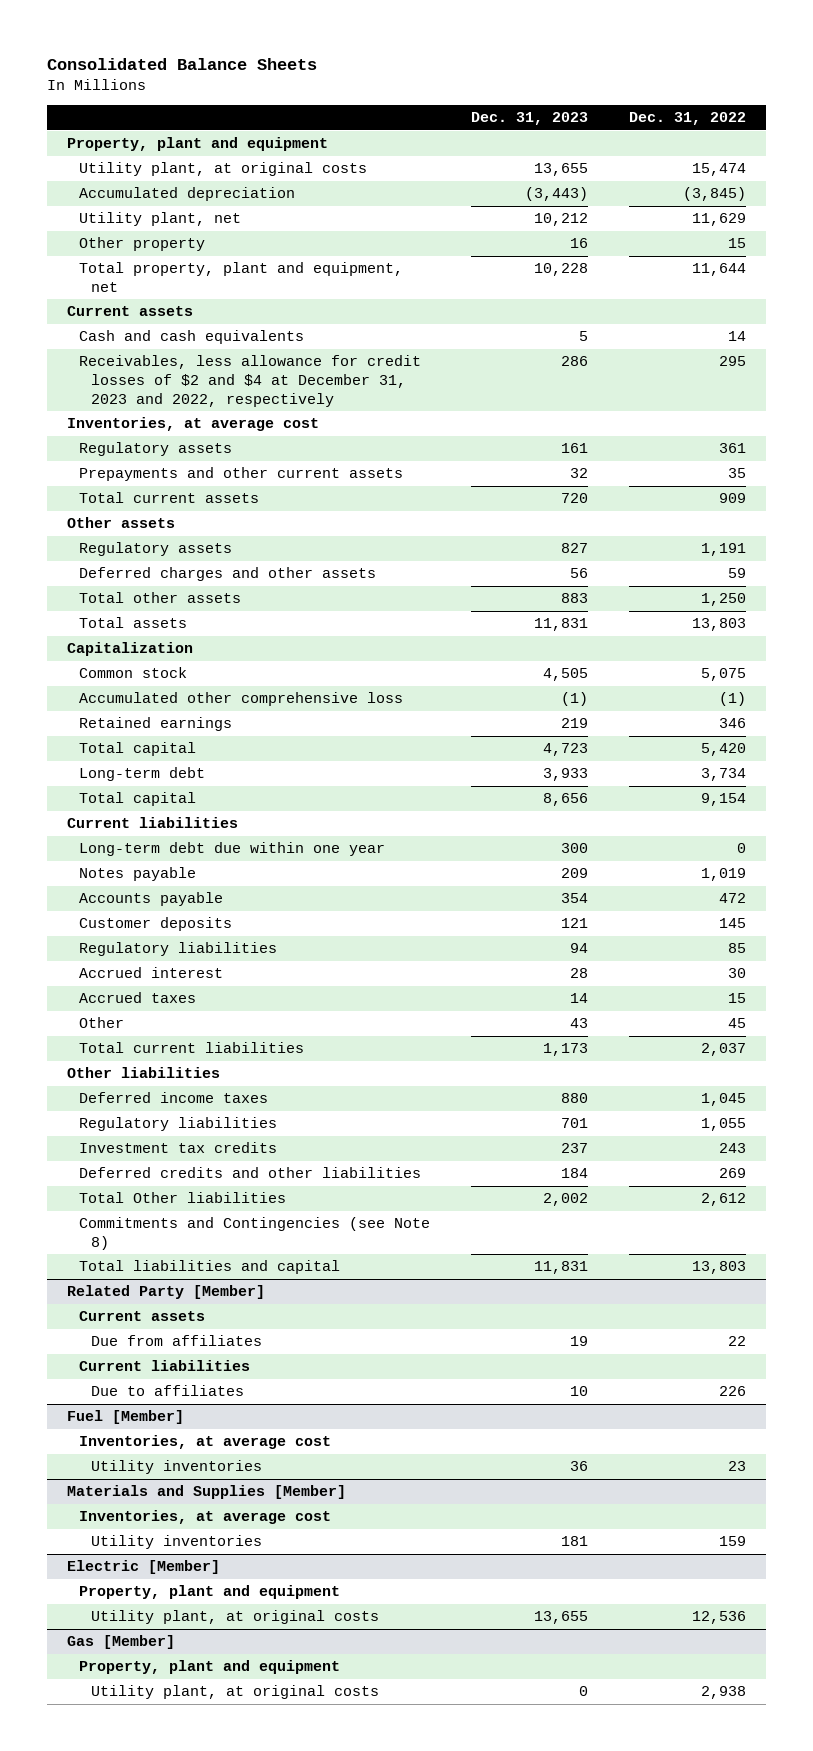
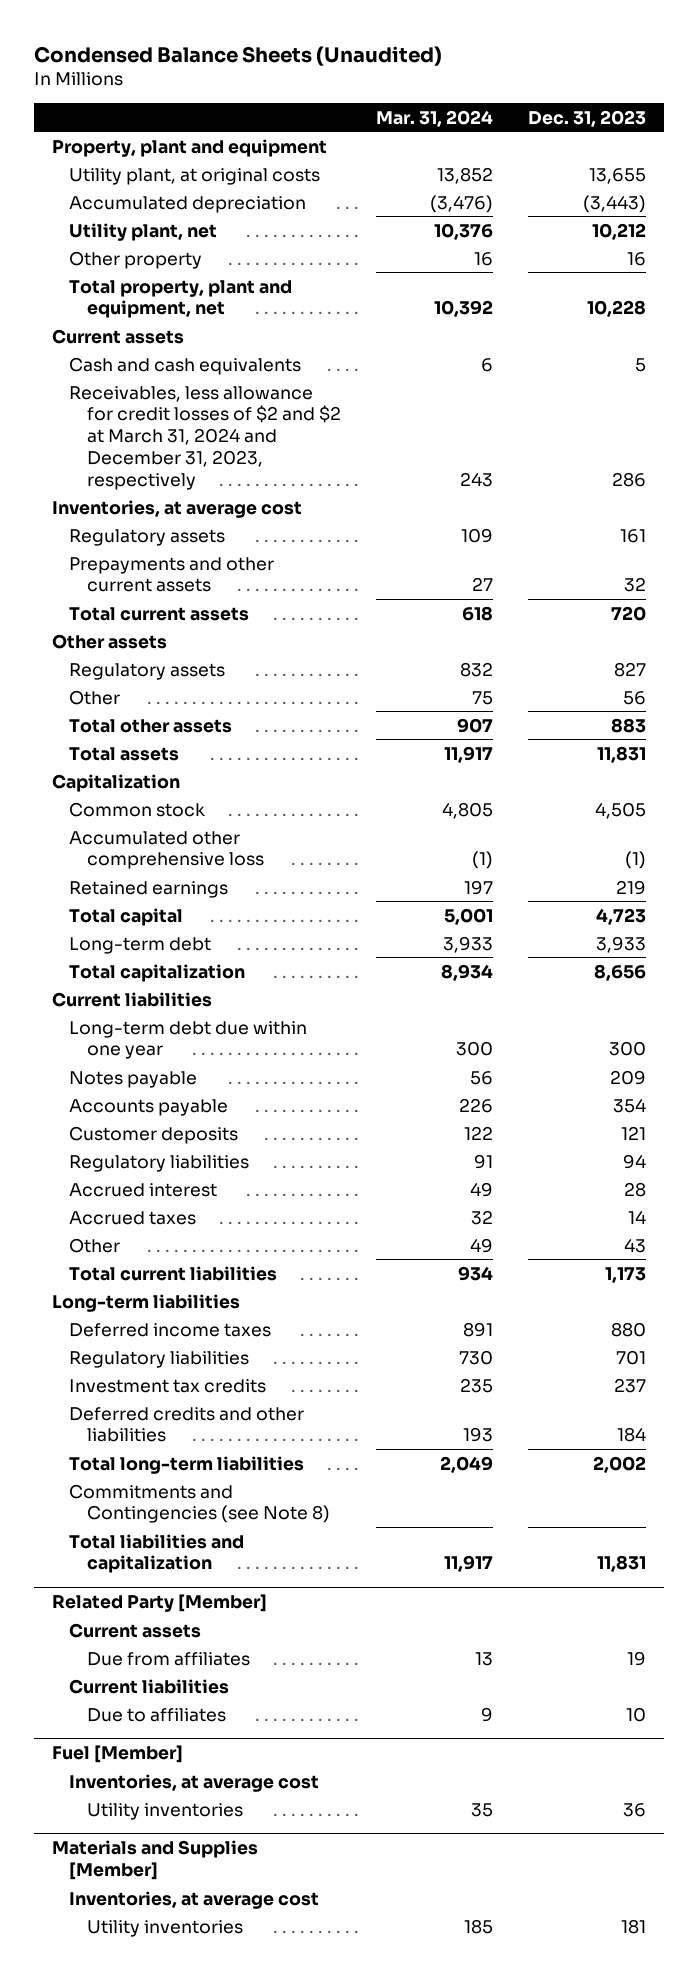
- Consolidated Balance Sheets
+ Condensed Balance Sheets (Unaudited)
- | Dec. 31, 2023 | Dec. 31, 2022
+ | Mar. 31, 2024 | Dec. 31, 2023
- Receivables, less allowance for credit losses of $2 and $4 at December 31, 2023 and 2022, respectively | 286 | 295
+ Receivables, less allowance for credit losses of $2 and $2 at March 31, 2024 and December 31, 2023, respectively | 243 | 286
- Deferred charges and other assets | 56 | 59
+ Other | 75 | 56
- Total capital | 8,656 | 9,154
+ Total capitalization | 8,934 | 8,656
- Other liabilities
+ Long-term liabilities
- Total Other liabilities | 2,002 | 2,612
+ Total long-term liabilities | 2,049 | 2,002
- Total liabilities and capital | 11,831 | 13,803
+ Total liabilities and capitalization | 11,917 | 11,831
- Electric [Member]
- Property, plant and equipment
- Utility plant, at original costs | 13,655 | 12,536
- Gas [Member]
- Property, plant and equipment
- Utility plant, at original costs | 0 | 2,938

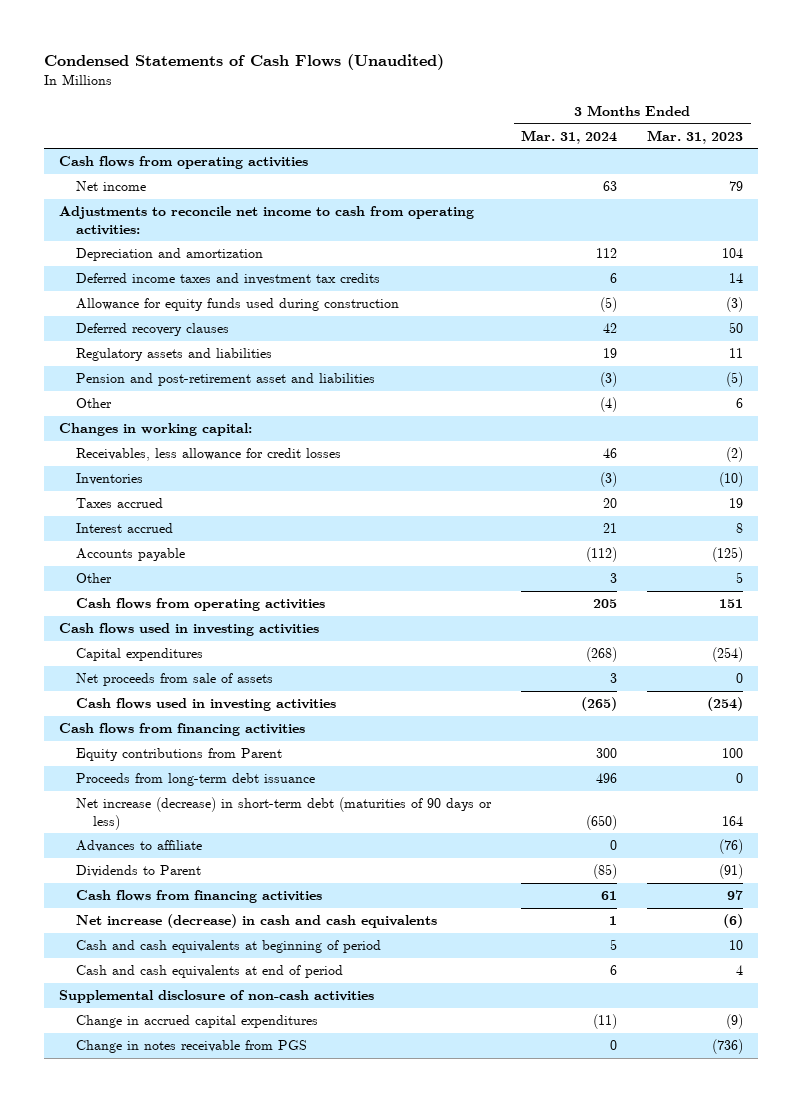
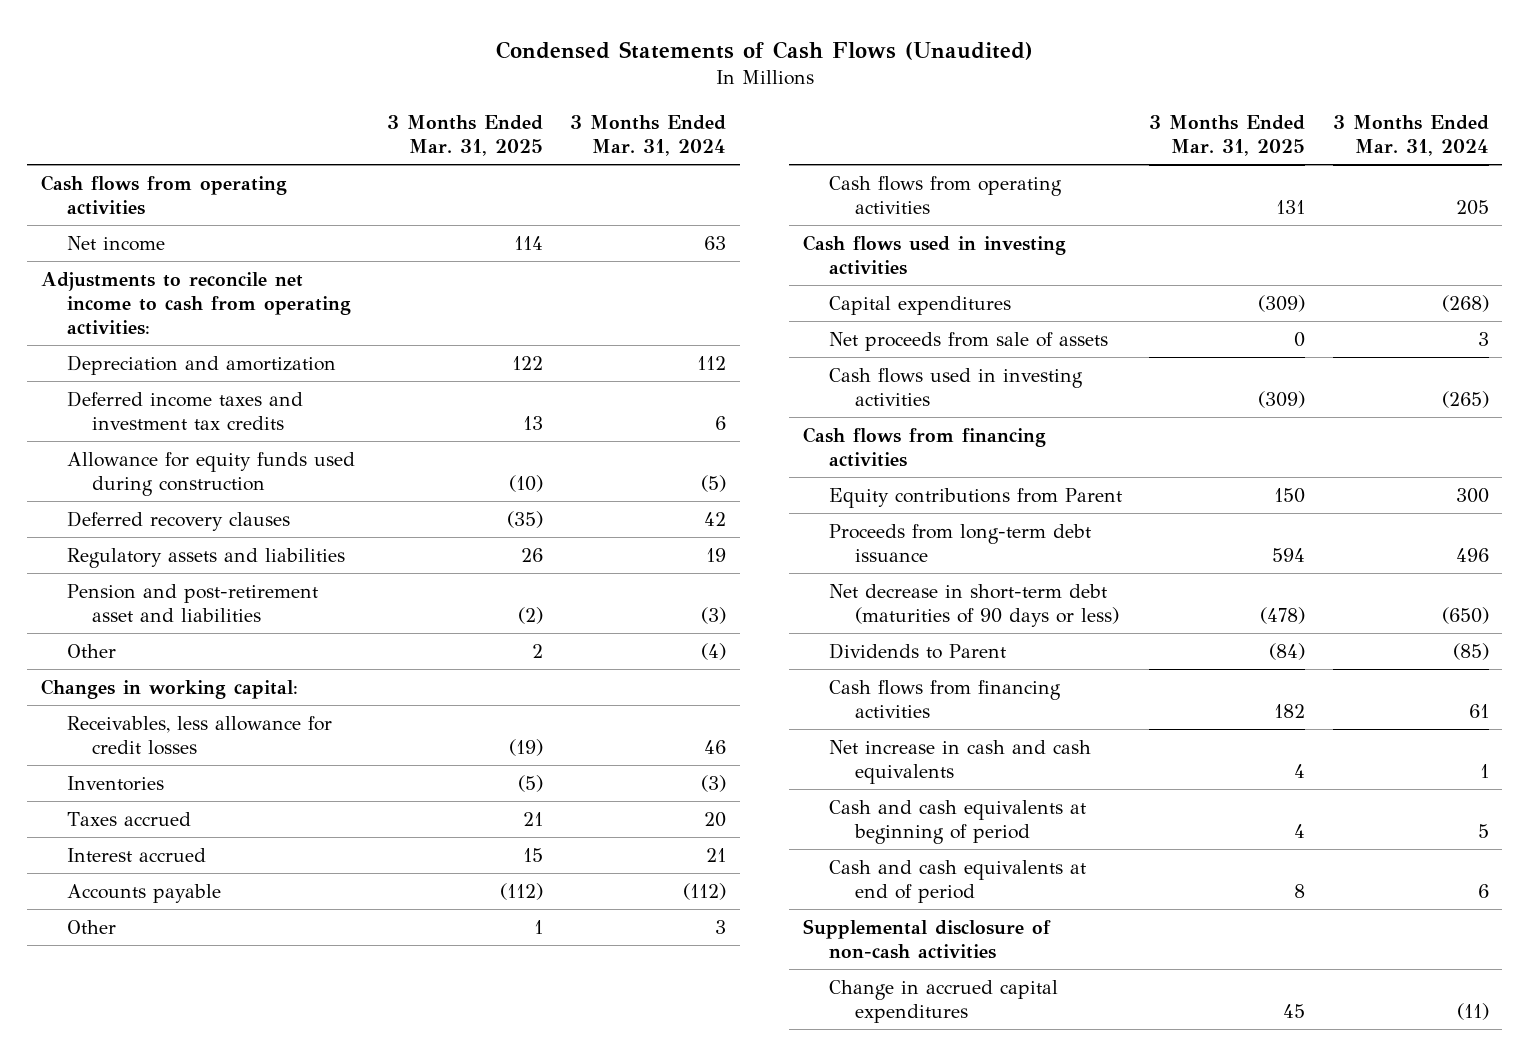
- | 3 Months Ended Mar. 31, 2024 | 3 Months Ended Mar. 31, 2023
+ | 3 Months Ended Mar. 31, 2025 | 3 Months Ended Mar. 31, 2024
- Net increase (decrease) in short-term debt (maturities of 90 days or less) | (650) | 164
- Advances to affiliate | 0 | (76)
+ Net decrease in short-term debt (maturities of 90 days or less) | (478) | (650)
- Net increase (decrease) in cash and cash equivalents | 1 | (6)
+ Net increase in cash and cash equivalents | 4 | 1
- Change in notes receivable from PGS | 0 | (736)

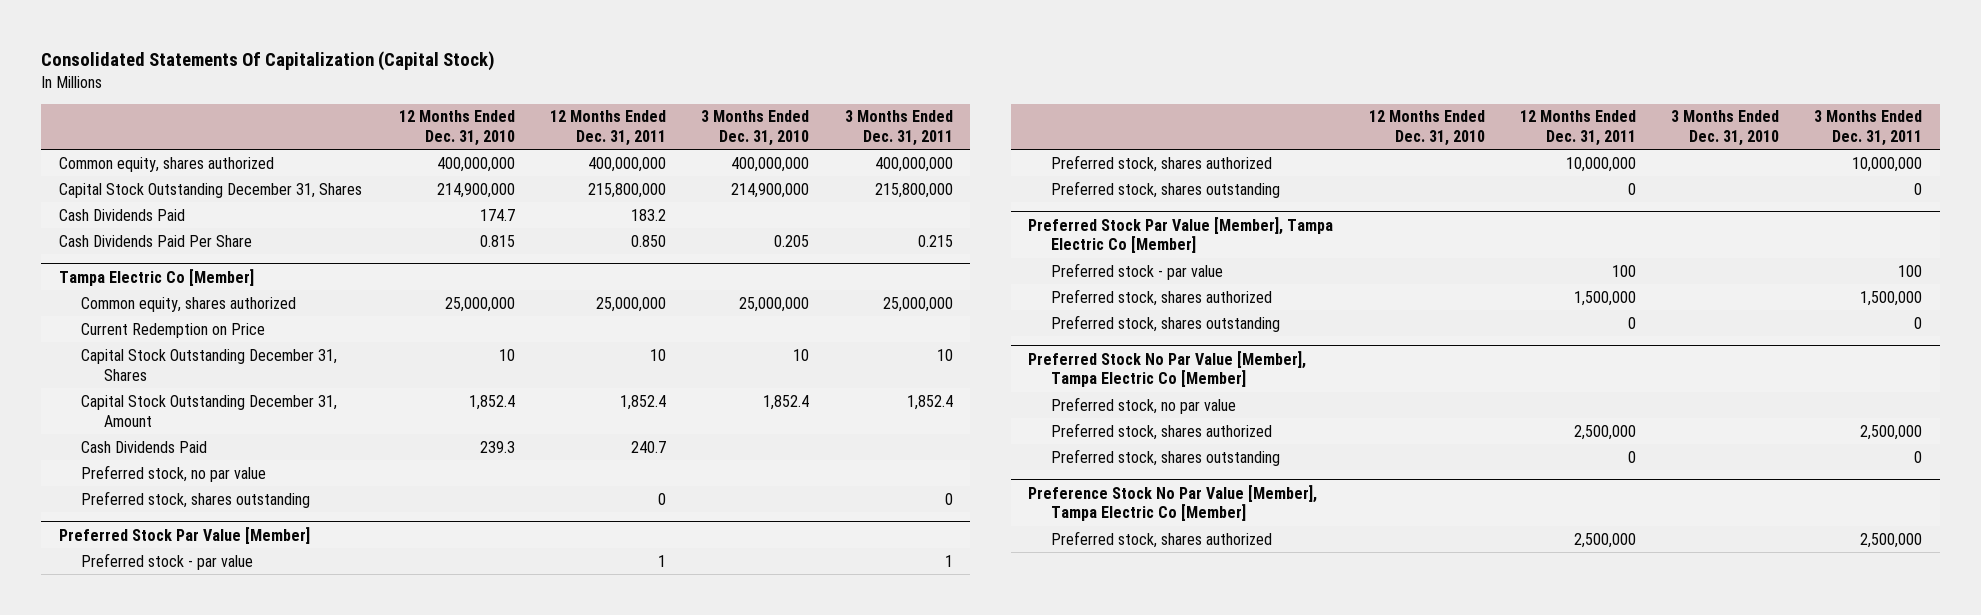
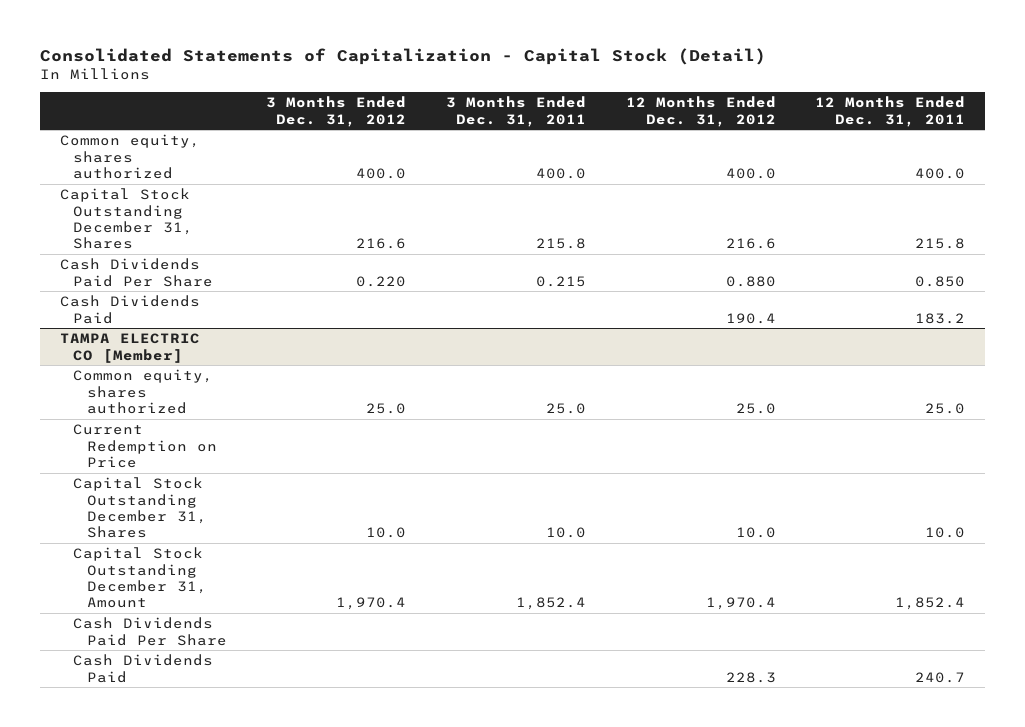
- Consolidated Statements Of Capitalization (Capital Stock)
+ Consolidated Statements of Capitalization - Capital Stock (Detail)
- | 12 Months Ended Dec. 31, 2010 | 12 Months Ended Dec. 31, 2011 | 3 Months Ended Dec. 31, 2010 | 3 Months Ended Dec. 31, 2011
+ | 3 Months Ended Dec. 31, 2012 | 3 Months Ended Dec. 31, 2011 | 12 Months Ended Dec. 31, 2012 | 12 Months Ended Dec. 31, 2011
- Common equity, shares authorized | 400,000,000 | 400,000,000 | 400,000,000 | 400,000,000
- Capital Stock Outstanding December 31, Shares | 214,900,000 | 215,800,000 | 214,900,000 | 215,800,000
+ Common equity, shares authorized | 400.0 | 400.0 | 400.0 | 400.0
+ Capital Stock Outstanding December 31, Shares | 216.6 | 215.8 | 216.6 | 215.8
- Tampa Electric Co [Member]
- Common equity, shares authorized | 25,000,000 | 25,000,000 | 25,000,000 | 25,000,000
moved down: Cash Dividends Paid | | | 190.4 | 183.2
+ TAMPA ELECTRIC CO [Member]
+ Common equity, shares authorized | 25.0 | 25.0 | 25.0 | 25.0
- Capital Stock Outstanding December 31, Shares | 10 | 10 | 10 | 10
+ Capital Stock Outstanding December 31, Shares | 10.0 | 10.0 | 10.0 | 10.0
+ Cash Dividends Paid Per Share
- Preferred stock, no par value
- Preferred stock, shares outstanding | | 0 | | 0
- Preferred Stock Par Value [Member]
- Preferred stock - par value | | 1 | | 1
- Preferred stock, shares authorized | | 10,000,000 | | 10,000,000
- Preferred stock, shares outstanding | | 0 | | 0
- Preferred Stock Par Value [Member], Tampa Electric Co [Member]
- Preferred stock - par value | | 100 | | 100
- Preferred stock, shares authorized | | 1,500,000 | | 1,500,000
- Preferred stock, shares outstanding | | 0 | | 0
- Preferred Stock No Par Value [Member], Tampa Electric Co [Member]
- Preferred stock, no par value
- Preferred stock, shares authorized | | 2,500,000 | | 2,500,000
- Preferred stock, shares outstanding | | 0 | | 0
- Preference Stock No Par Value [Member], Tampa Electric Co [Member]
- Preferred stock, shares authorized | | 2,500,000 | | 2,500,000

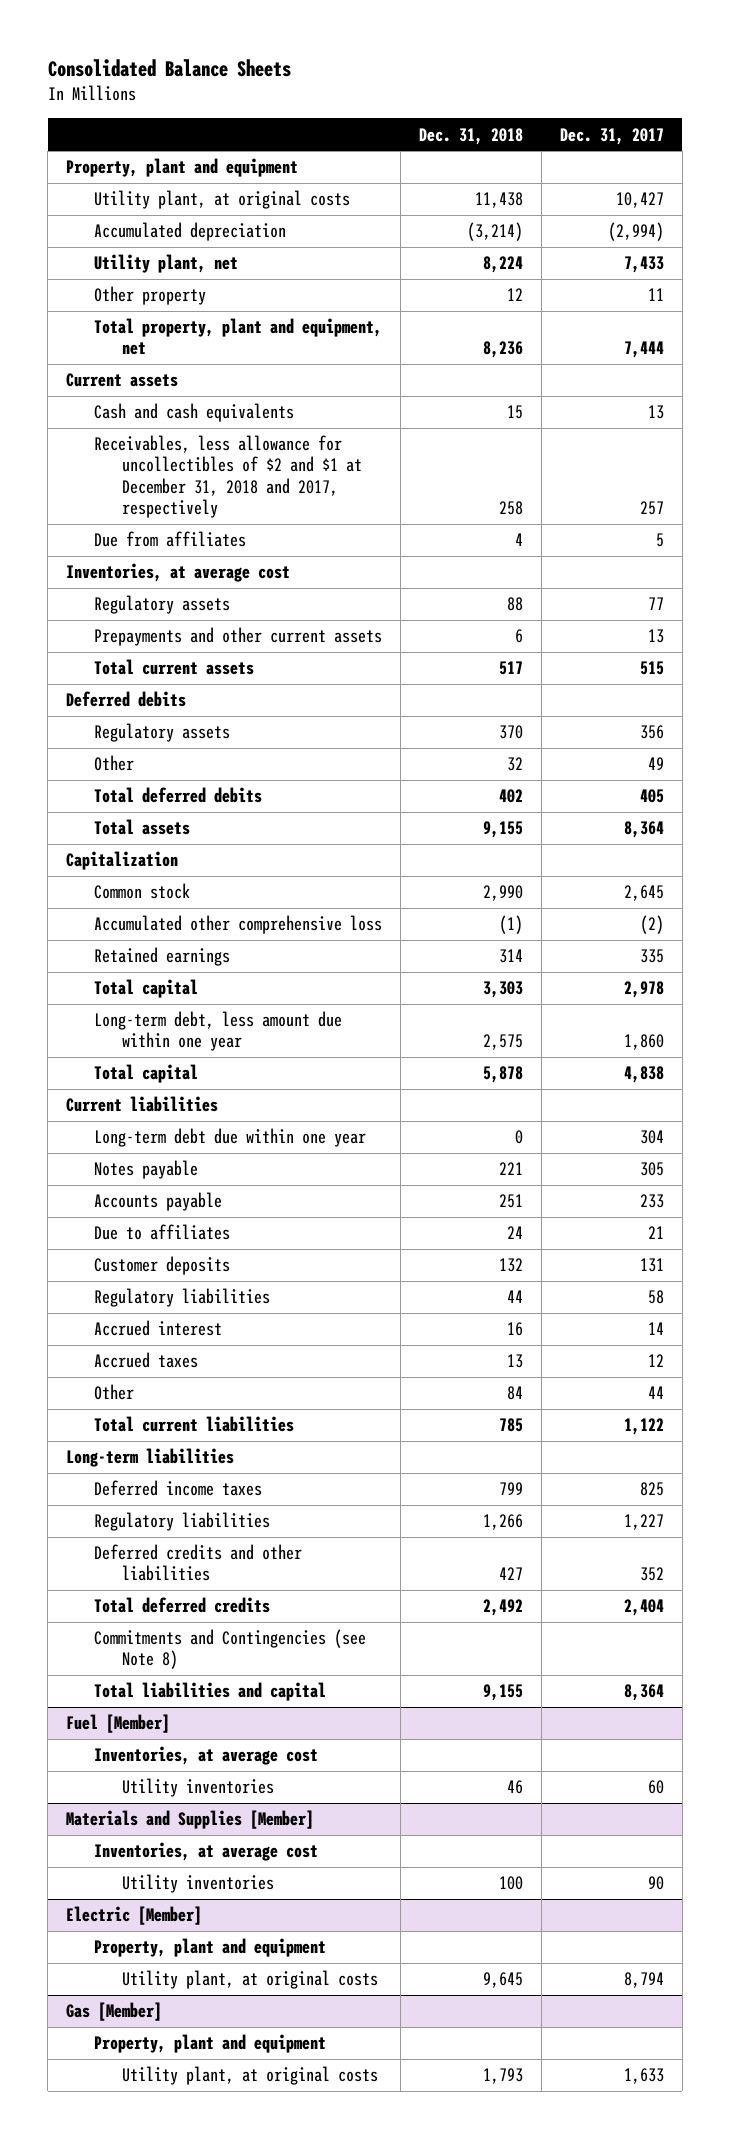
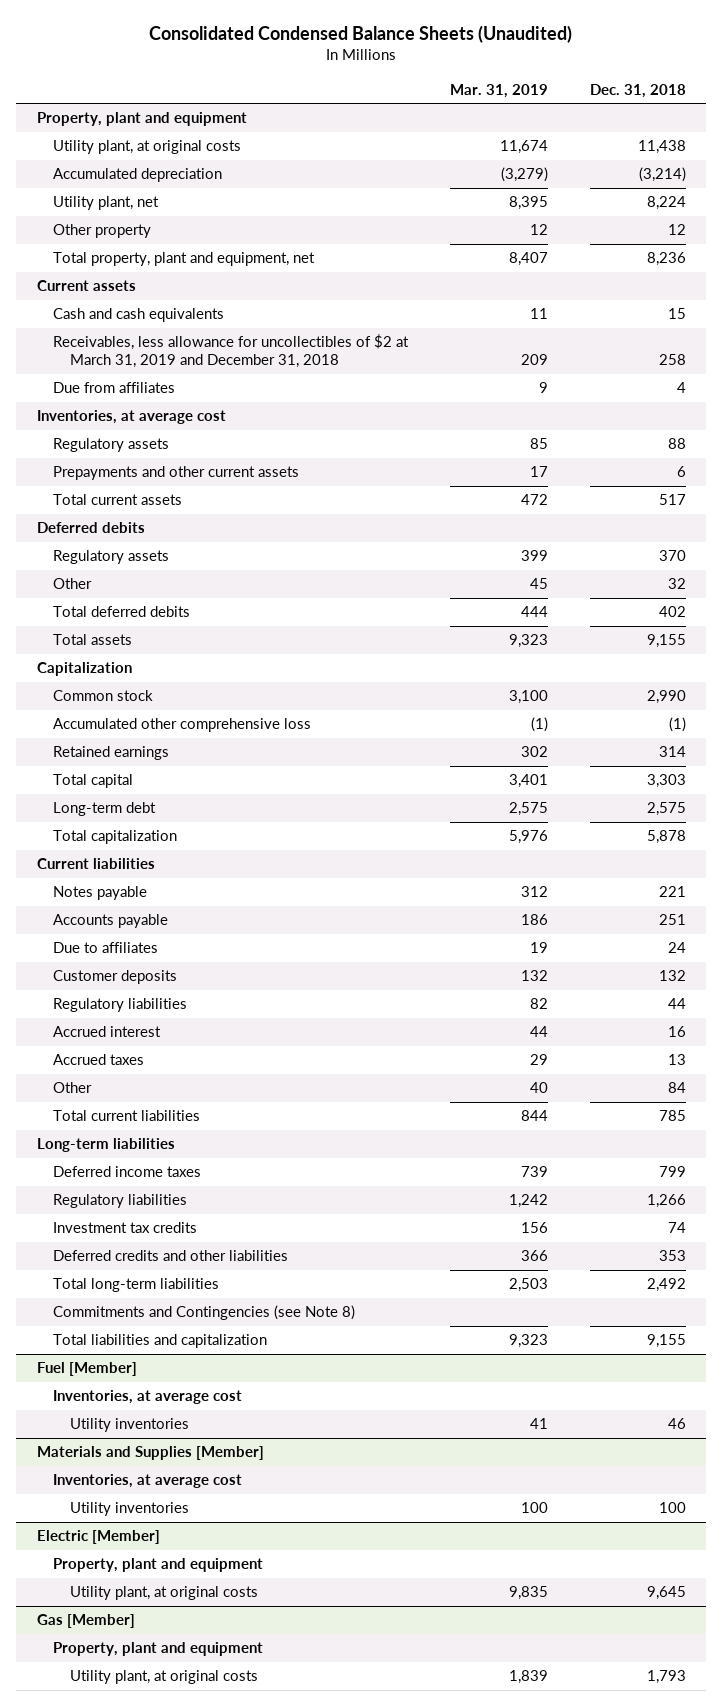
- Consolidated Balance Sheets
+ Consolidated Condensed Balance Sheets (Unaudited)
- | Dec. 31, 2018 | Dec. 31, 2017
+ | Mar. 31, 2019 | Dec. 31, 2018
- Receivables, less allowance for uncollectibles of $2 and $1 at December 31, 2018 and 2017, respectively | 258 | 257
+ Receivables, less allowance for uncollectibles of $2 at March 31, 2019 and December 31, 2018 | 209 | 258
- Long-term debt, less amount due within one year | 2,575 | 1,860
- Total capital | 5,878 | 4,838
+ Long-term debt | 2,575 | 2,575
+ Total capitalization | 5,976 | 5,878
- Long-term debt due within one year | 0 | 304
- Deferred credits and other liabilities | 427 | 352
- Total deferred credits | 2,492 | 2,404
+ Investment tax credits | 156 | 74
+ Deferred credits and other liabilities | 366 | 353
+ Total long-term liabilities | 2,503 | 2,492
- Total liabilities and capital | 9,155 | 8,364
+ Total liabilities and capitalization | 9,323 | 9,155

